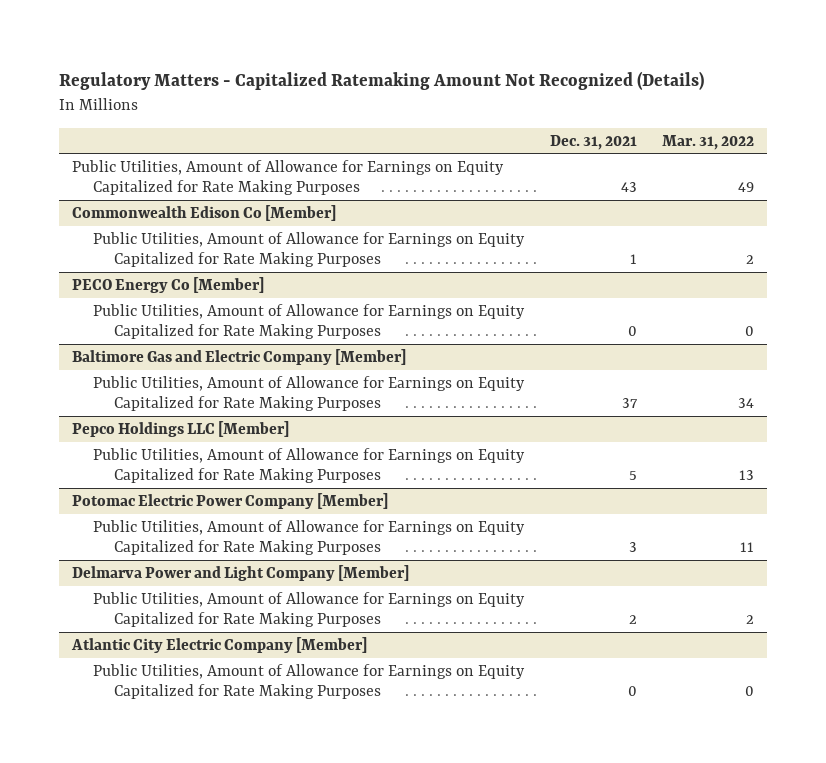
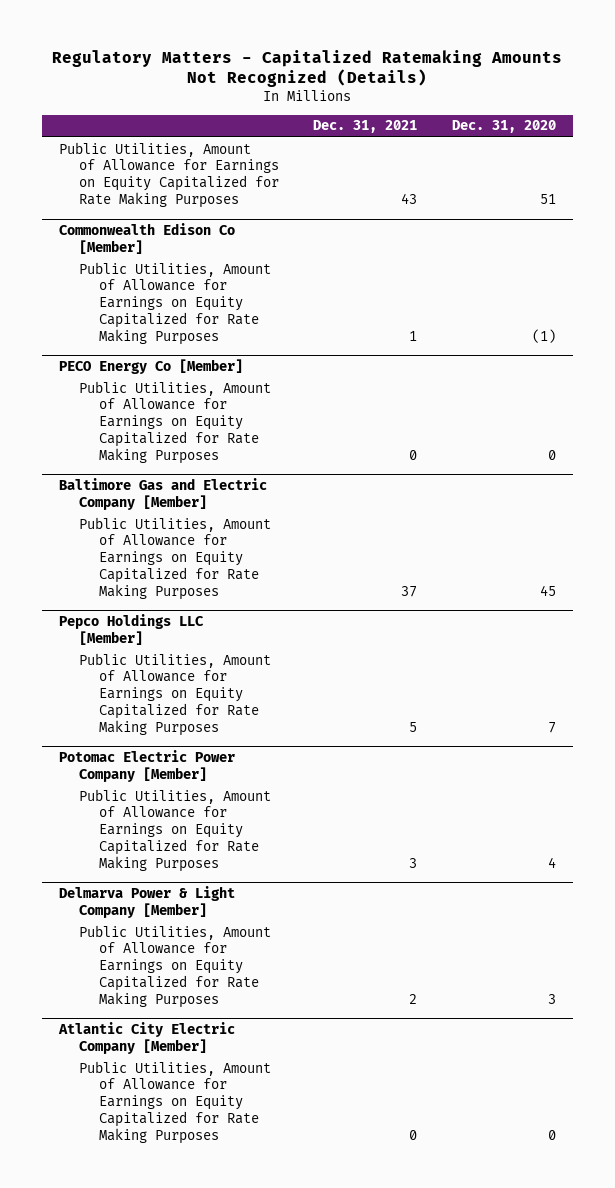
- Regulatory Matters - Capitalized Ratemaking Amount Not Recognized (Details)
+ Regulatory Matters - Capitalized Ratemaking Amounts Not Recognized (Details)
- | Dec. 31, 2021 | Mar. 31, 2022
+ | Dec. 31, 2021 | Dec. 31, 2020
- Delmarva Power and Light Company [Member]
+ Delmarva Power & Light Company [Member]

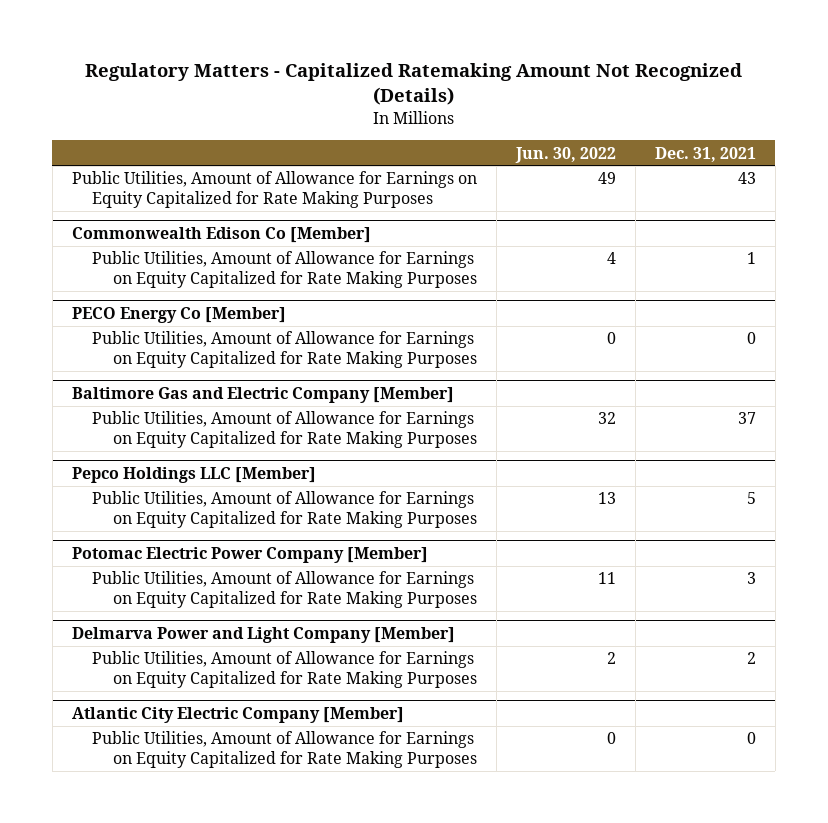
- Regulatory Matters - Capitalized Ratemaking Amounts Not Recognized (Details)
+ Regulatory Matters - Capitalized Ratemaking Amount Not Recognized (Details)
- | Dec. 31, 2021 | Dec. 31, 2020
+ | Jun. 30, 2022 | Dec. 31, 2021
- Delmarva Power & Light Company [Member]
+ Delmarva Power and Light Company [Member]

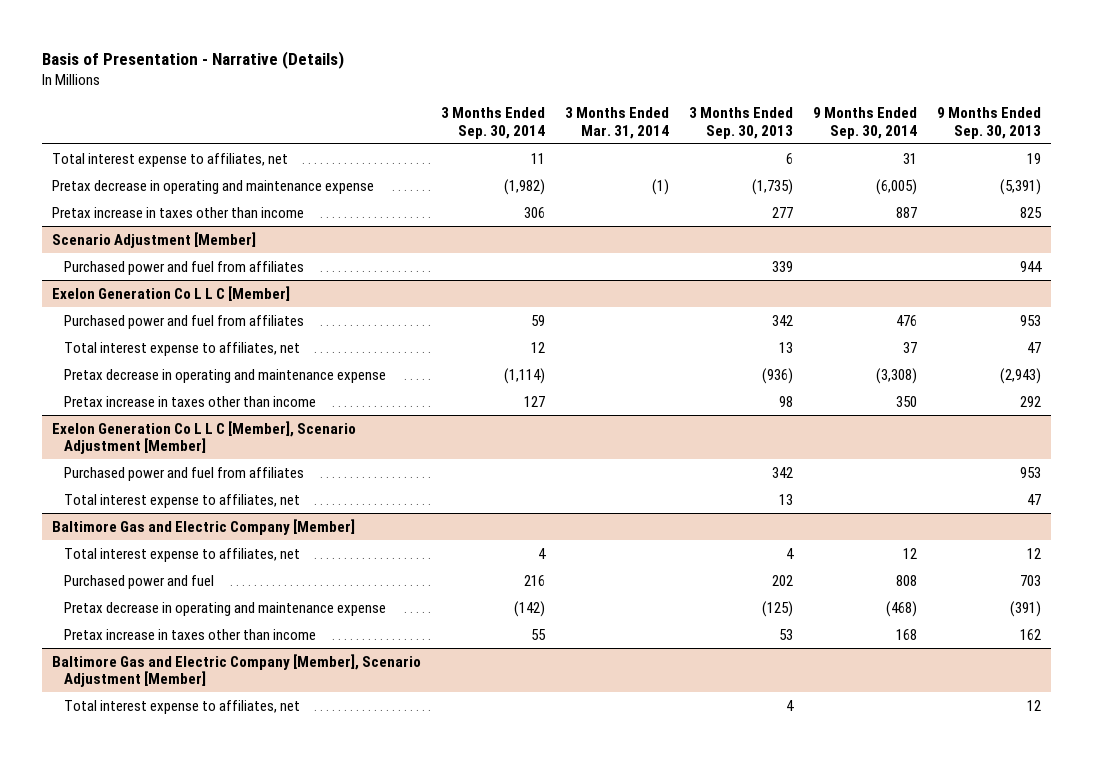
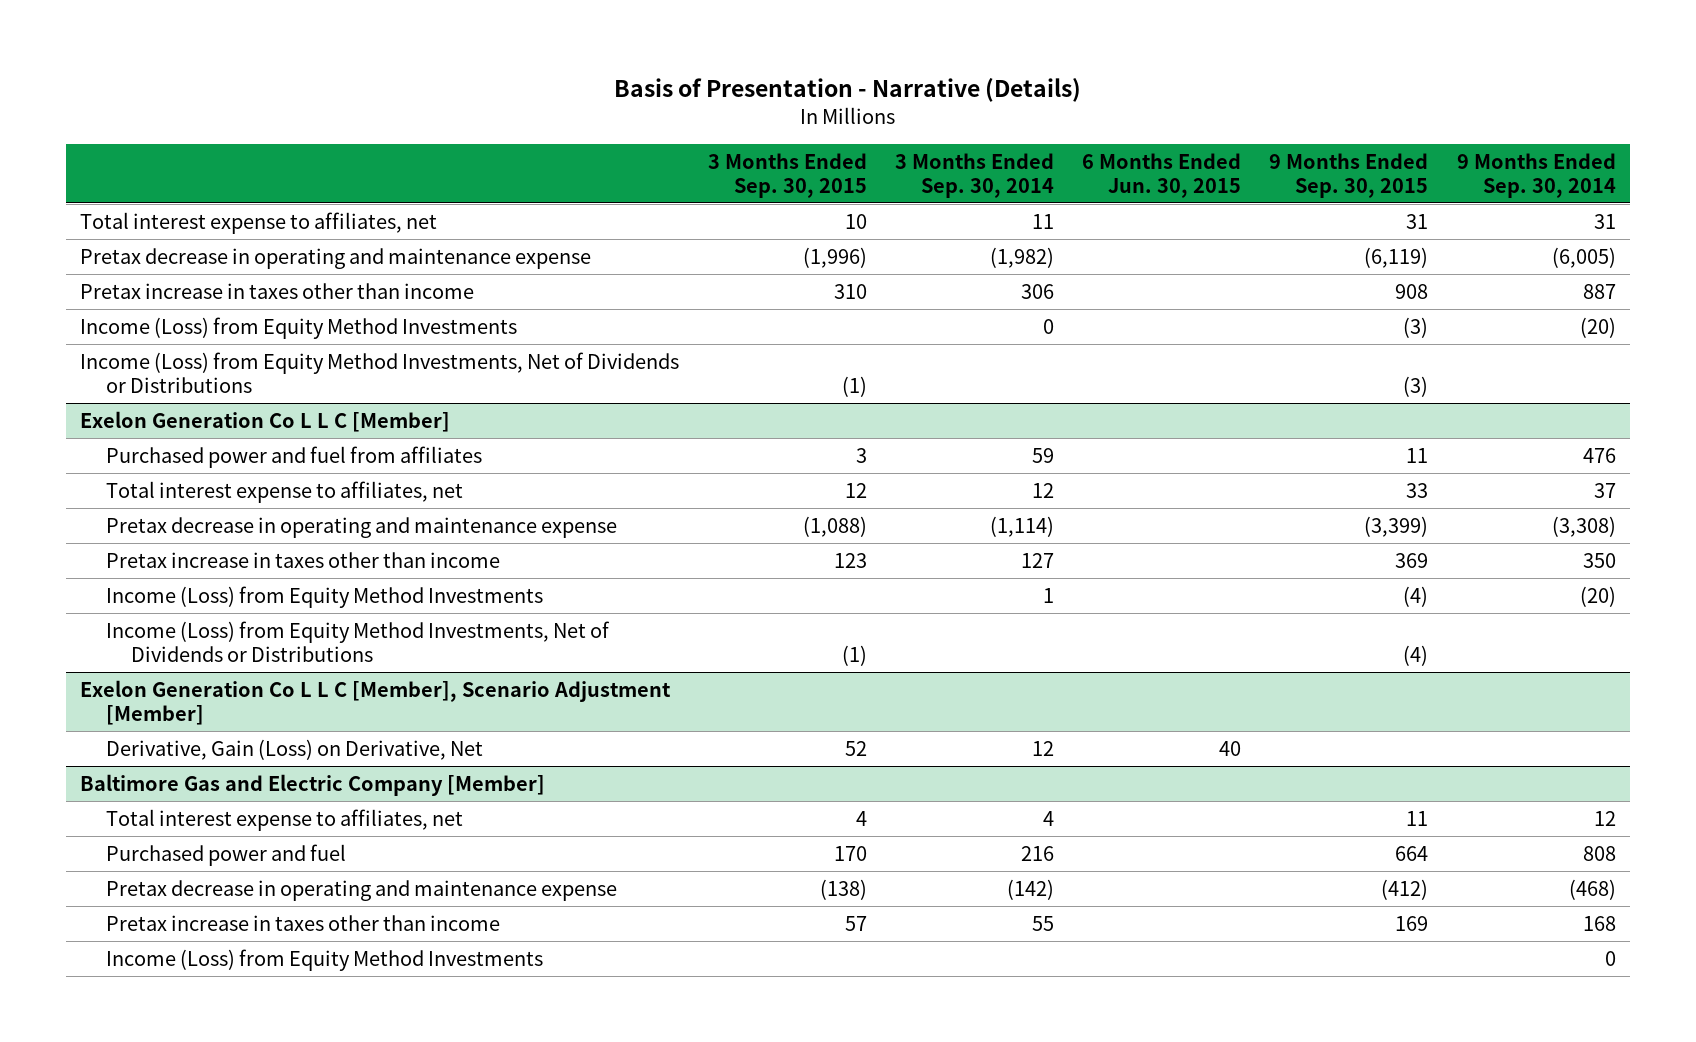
- | 3 Months Ended Sep. 30, 2014 | 3 Months Ended Mar. 31, 2014 | 3 Months Ended Sep. 30, 2013 | 9 Months Ended Sep. 30, 2014 | 9 Months Ended Sep. 30, 2013
+ | 3 Months Ended Sep. 30, 2015 | 3 Months Ended Sep. 30, 2014 | 6 Months Ended Jun. 30, 2015 | 9 Months Ended Sep. 30, 2015 | 9 Months Ended Sep. 30, 2014
- Scenario Adjustment [Member]
- Purchased power and fuel from affiliates | | | 339 | | 944
+ Income (Loss) from Equity Method Investments | | 0 | | (3) | (20)
+ Income (Loss) from Equity Method Investments, Net of Dividends or Distributions | (1) | | | (3) |
@ Exelon Generation Co L L C [Member]
+ Income (Loss) from Equity Method Investments | | 1 | | (4) | (20)
+ Income (Loss) from Equity Method Investments, Net of Dividends or Distributions | (1) | | | (4) |
@ Exelon Generation Co L L C [Member], Scenario Adjustment [Member]
- Purchased power and fuel from affiliates | | | 342 | | 953
- Total interest expense to affiliates, net | | | 13 | | 47
+ Derivative, Gain (Loss) on Derivative, Net | 52 | 12 | 40 | |
- Baltimore Gas and Electric Company [Member], Scenario Adjustment [Member]
- Total interest expense to affiliates, net | | | 4 | | 12
@ Baltimore Gas and Electric Company [Member]
+ Income (Loss) from Equity Method Investments | | | | | 0

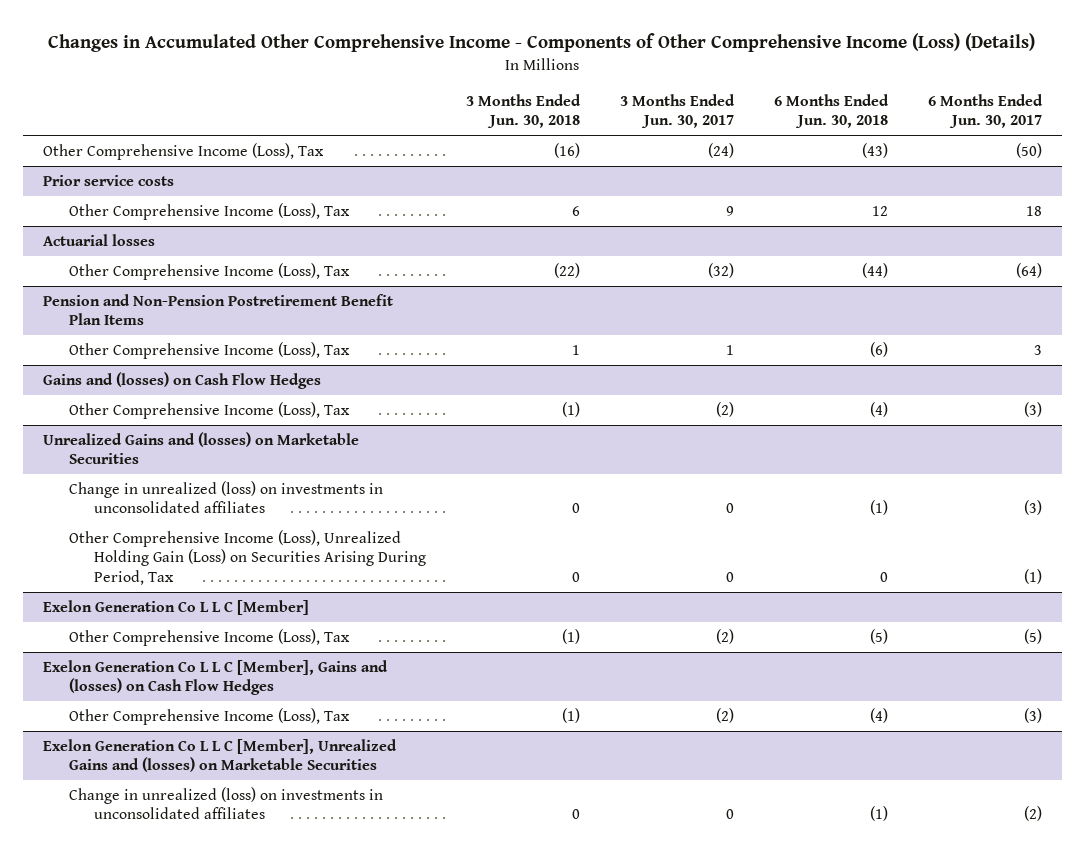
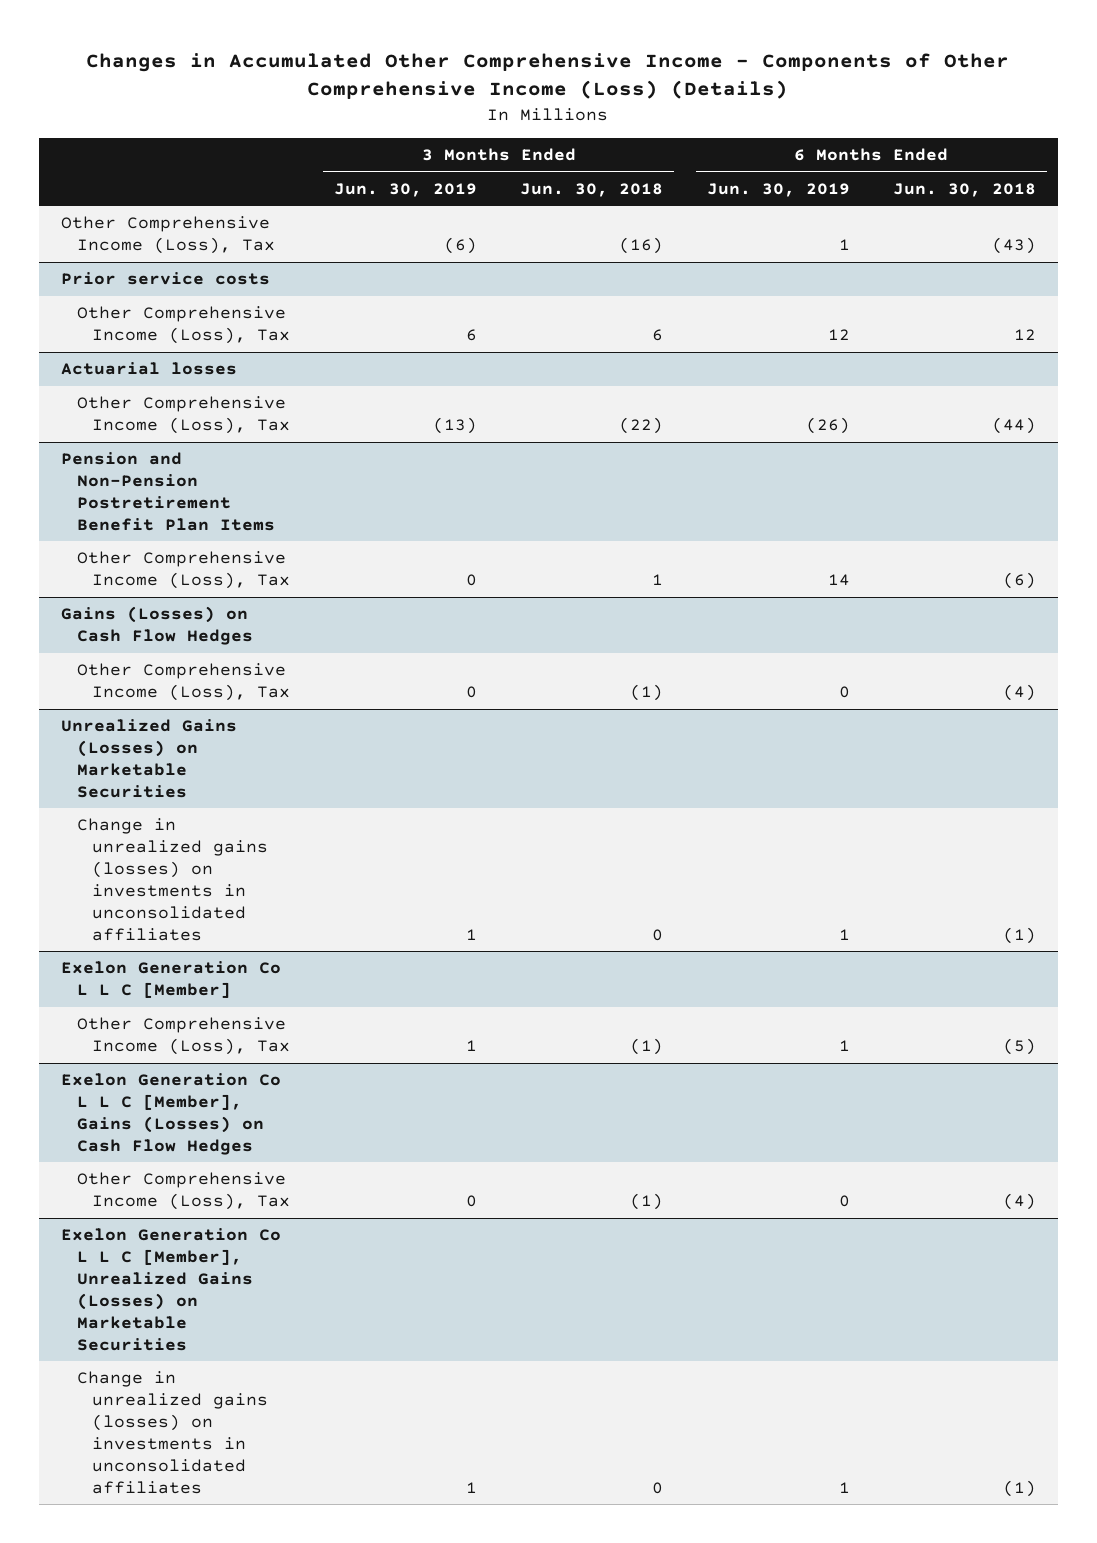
- | 3 Months Ended Jun. 30, 2018 | 3 Months Ended Jun. 30, 2017 | 6 Months Ended Jun. 30, 2018 | 6 Months Ended Jun. 30, 2017
+ | 3 Months Ended Jun. 30, 2019 | 3 Months Ended Jun. 30, 2018 | 6 Months Ended Jun. 30, 2019 | 6 Months Ended Jun. 30, 2018
- Gains and (losses) on Cash Flow Hedges
+ Gains (Losses) on Cash Flow Hedges
- Unrealized Gains and (losses) on Marketable Securities
- Change in unrealized (loss) on investments in unconsolidated affiliates | 0 | 0 | (1) | (3)
- Other Comprehensive Income (Loss), Unrealized Holding Gain (Loss) on Securities Arising During Period, Tax | 0 | 0 | 0 | (1)
+ Unrealized Gains (Losses) on Marketable Securities
+ Change in unrealized gains (losses) on investments in unconsolidated affiliates | 1 | 0 | 1 | (1)
- Exelon Generation Co L L C [Member], Gains and (losses) on Cash Flow Hedges
+ Exelon Generation Co L L C [Member], Gains (Losses) on Cash Flow Hedges
- Exelon Generation Co L L C [Member], Unrealized Gains and (losses) on Marketable Securities
- Change in unrealized (loss) on investments in unconsolidated affiliates | 0 | 0 | (1) | (2)
+ Exelon Generation Co L L C [Member], Unrealized Gains (Losses) on Marketable Securities
+ Change in unrealized gains (losses) on investments in unconsolidated affiliates | 1 | 0 | 1 | (1)

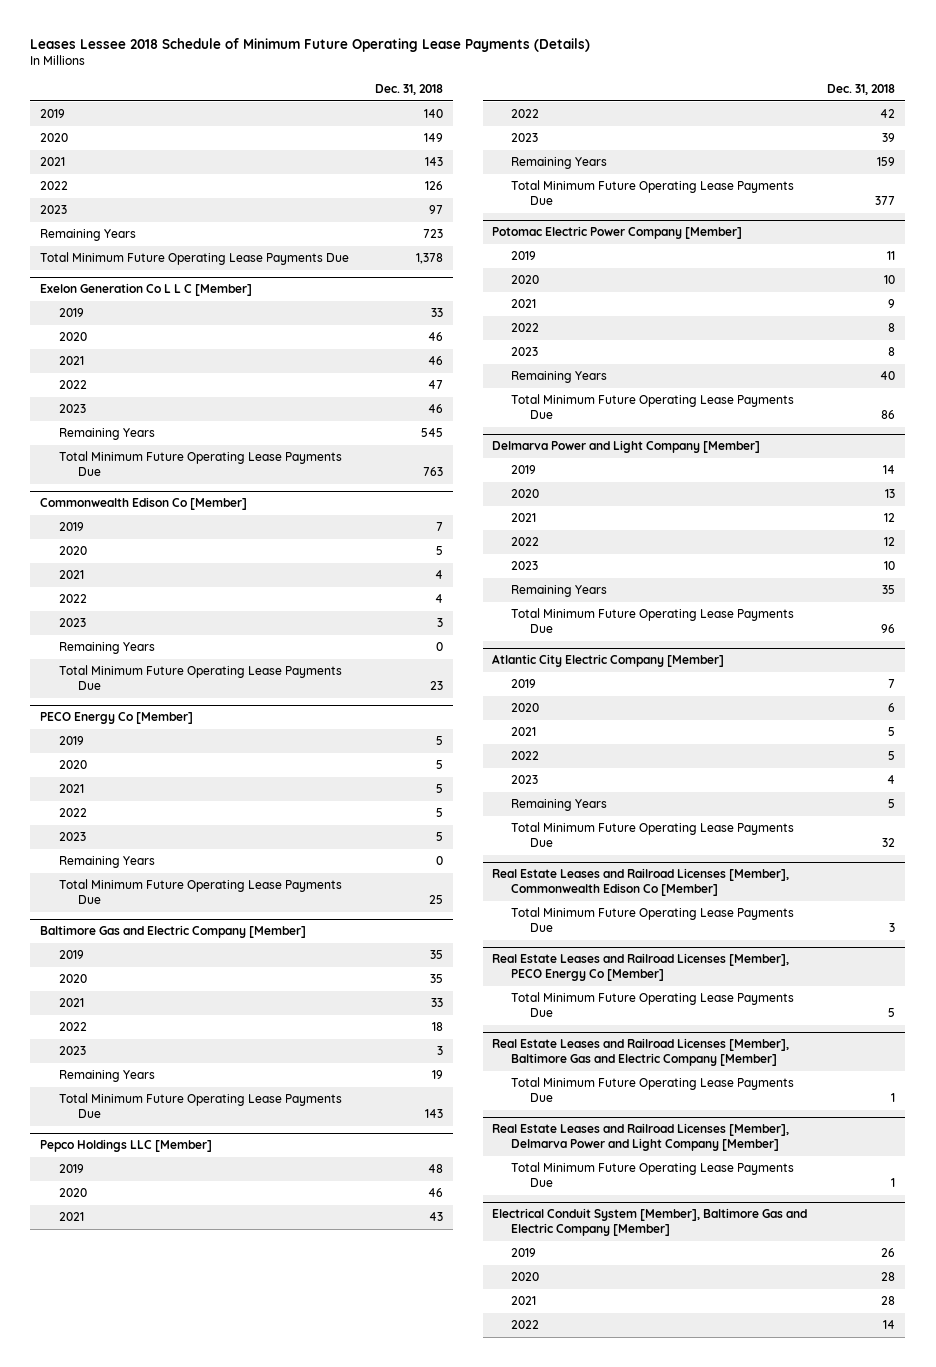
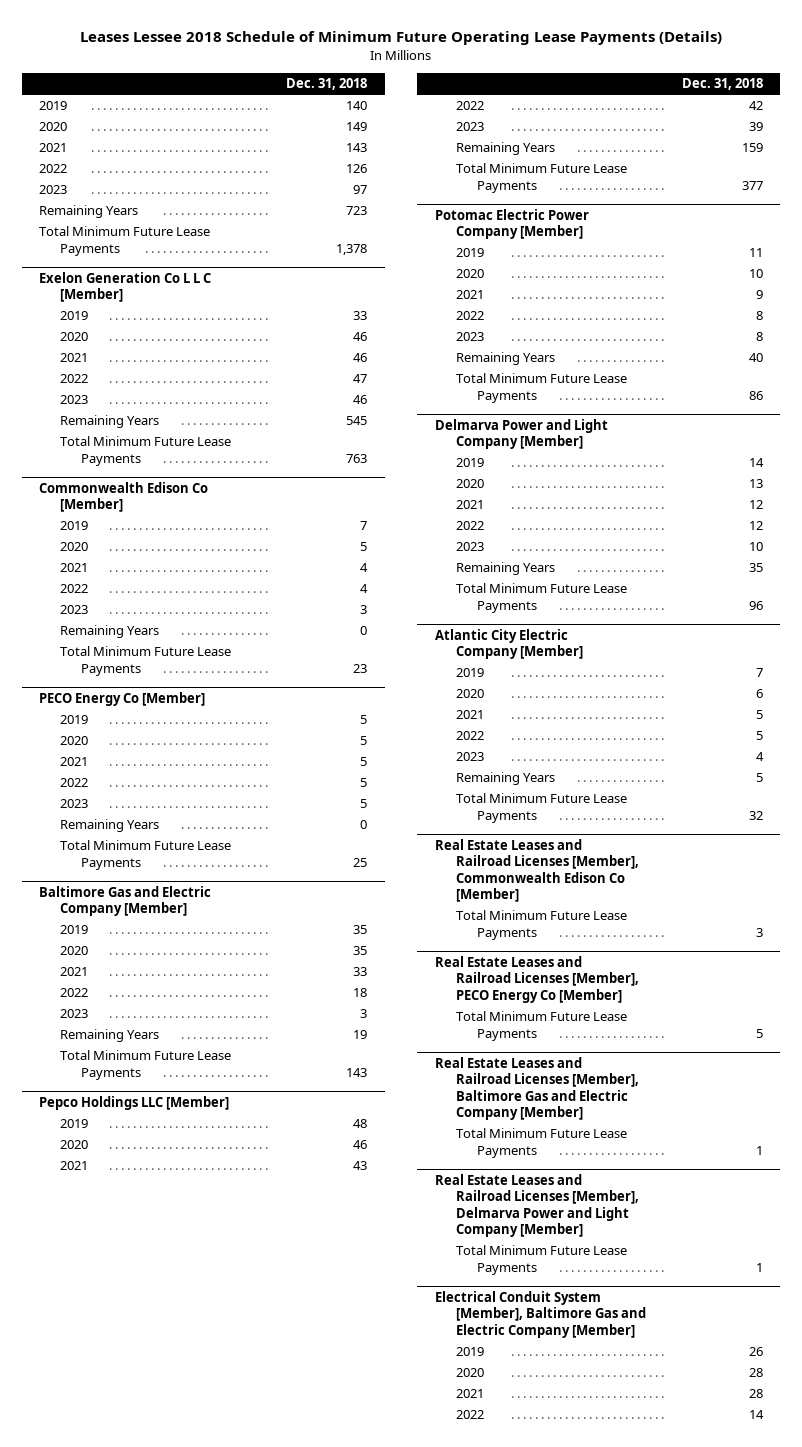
- Total Minimum Future Operating Lease Payments Due | 1,378
+ Total Minimum Future Lease Payments | 1,378
@ Exelon Generation Co L L C [Member]
- Total Minimum Future Operating Lease Payments Due | 763
+ Total Minimum Future Lease Payments | 763
@ Commonwealth Edison Co [Member]
- Total Minimum Future Operating Lease Payments Due | 23
+ Total Minimum Future Lease Payments | 23
@ PECO Energy Co [Member]
- Total Minimum Future Operating Lease Payments Due | 25
+ Total Minimum Future Lease Payments | 25
@ Baltimore Gas and Electric Company [Member]
- Total Minimum Future Operating Lease Payments Due | 143
+ Total Minimum Future Lease Payments | 143
@ Pepco Holdings LLC [Member]
- Total Minimum Future Operating Lease Payments Due | 377
+ Total Minimum Future Lease Payments | 377
@ Potomac Electric Power Company [Member]
- Total Minimum Future Operating Lease Payments Due | 86
+ Total Minimum Future Lease Payments | 86
@ Delmarva Power and Light Company [Member]
- Total Minimum Future Operating Lease Payments Due | 96
+ Total Minimum Future Lease Payments | 96
@ Atlantic City Electric Company [Member]
- Total Minimum Future Operating Lease Payments Due | 32
+ Total Minimum Future Lease Payments | 32
@ Real Estate Leases and Railroad Licenses [Member], Commonwealth Edison Co [Member]
- Total Minimum Future Operating Lease Payments Due | 3
+ Total Minimum Future Lease Payments | 3
@ Real Estate Leases and Railroad Licenses [Member], PECO Energy Co [Member]
- Total Minimum Future Operating Lease Payments Due | 5
+ Total Minimum Future Lease Payments | 5
@ Real Estate Leases and Railroad Licenses [Member], Baltimore Gas and Electric Company [Member]
- Total Minimum Future Operating Lease Payments Due | 1
+ Total Minimum Future Lease Payments | 1
@ Real Estate Leases and Railroad Licenses [Member], Delmarva Power and Light Company [Member]
- Total Minimum Future Operating Lease Payments Due | 1
+ Total Minimum Future Lease Payments | 1

